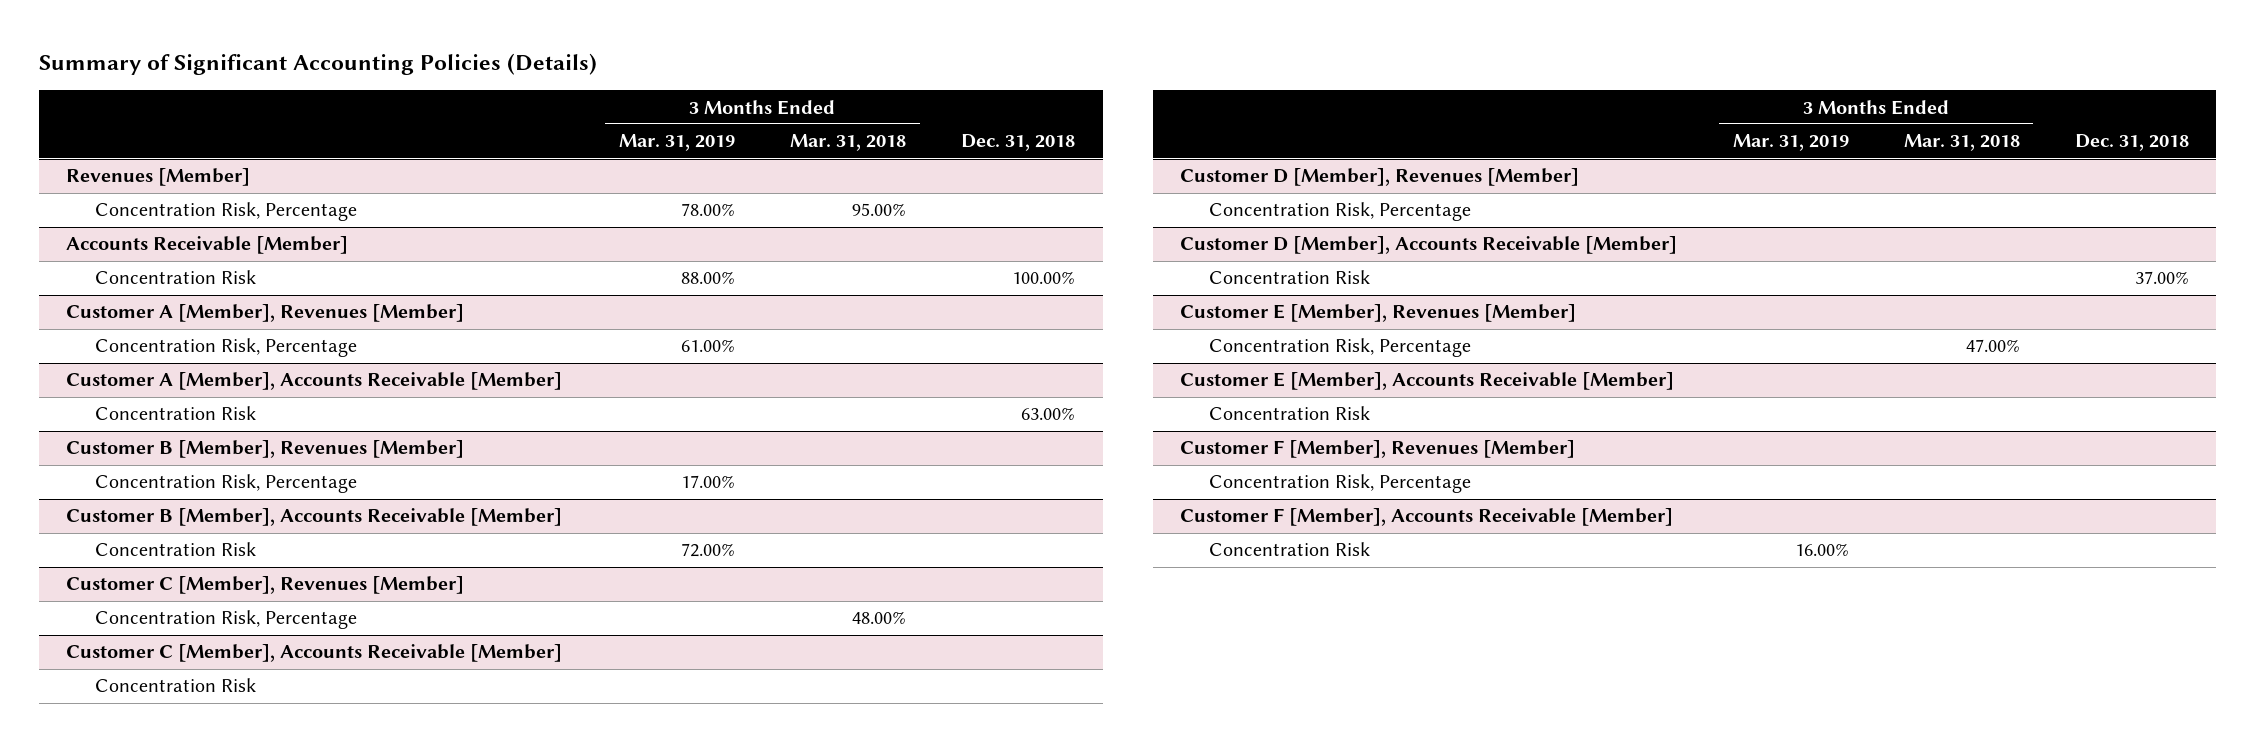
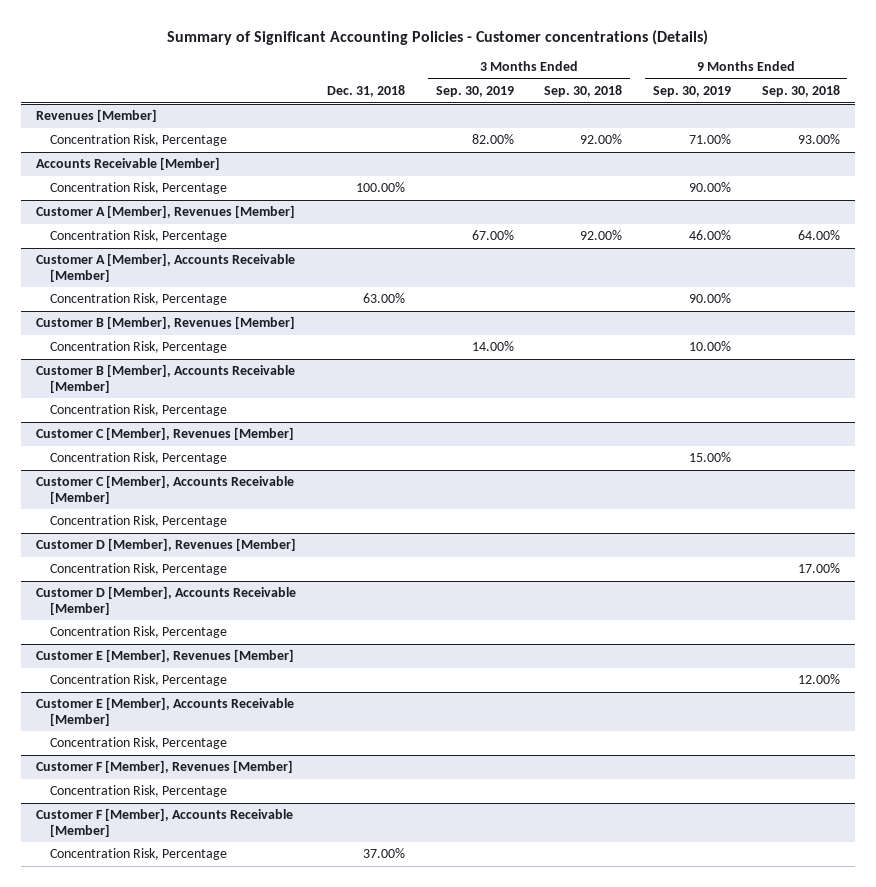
- Summary of Significant Accounting Policies (Details)
+ Summary of Significant Accounting Policies - Customer concentrations (Details)
- | 3 Months Ended Mar. 31, 2019 | 3 Months Ended Mar. 31, 2018 | Dec. 31, 2018
+ | Dec. 31, 2018 | 3 Months Ended Sep. 30, 2019 | 3 Months Ended Sep. 30, 2018 | 9 Months Ended Sep. 30, 2019 | 9 Months Ended Sep. 30, 2018
@ Accounts Receivable [Member]
- Concentration Risk | 88.00% | | 100.00%
+ Concentration Risk, Percentage | 100.00% | | | 90.00% |
@ Customer A [Member], Accounts Receivable [Member]
- Concentration Risk | | | 63.00%
+ Concentration Risk, Percentage | 63.00% | | | 90.00% |
@ Customer B [Member], Accounts Receivable [Member]
- Concentration Risk | 72.00% | |
+ Concentration Risk, Percentage
@ Customer C [Member], Accounts Receivable [Member]
- Concentration Risk
+ Concentration Risk, Percentage
@ Customer D [Member], Accounts Receivable [Member]
- Concentration Risk | | | 37.00%
+ Concentration Risk, Percentage
@ Customer E [Member], Accounts Receivable [Member]
- Concentration Risk
+ Concentration Risk, Percentage
@ Customer F [Member], Accounts Receivable [Member]
- Concentration Risk | 16.00% | |
+ Concentration Risk, Percentage | 37.00% | | | |

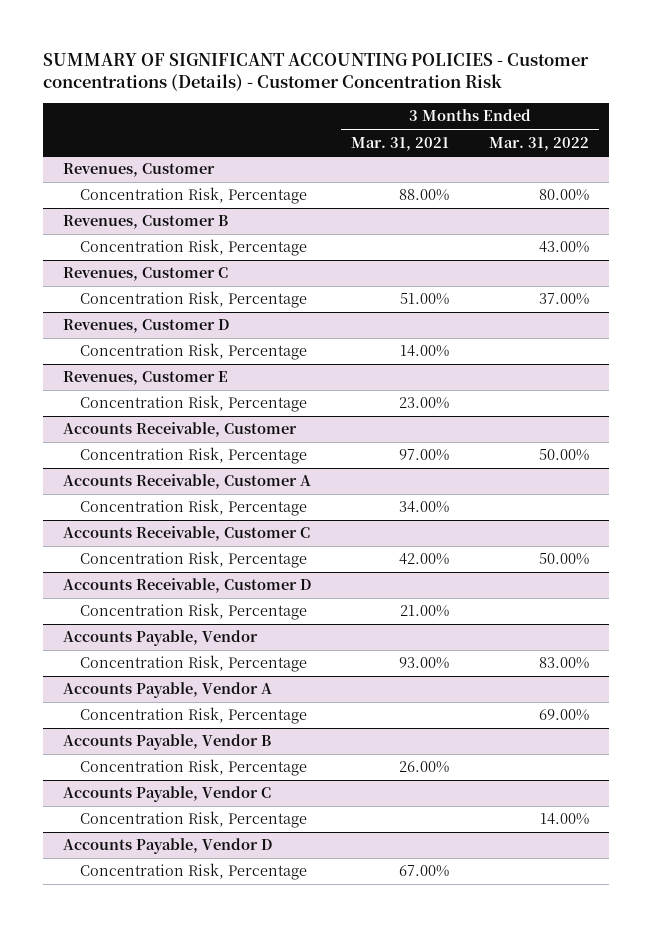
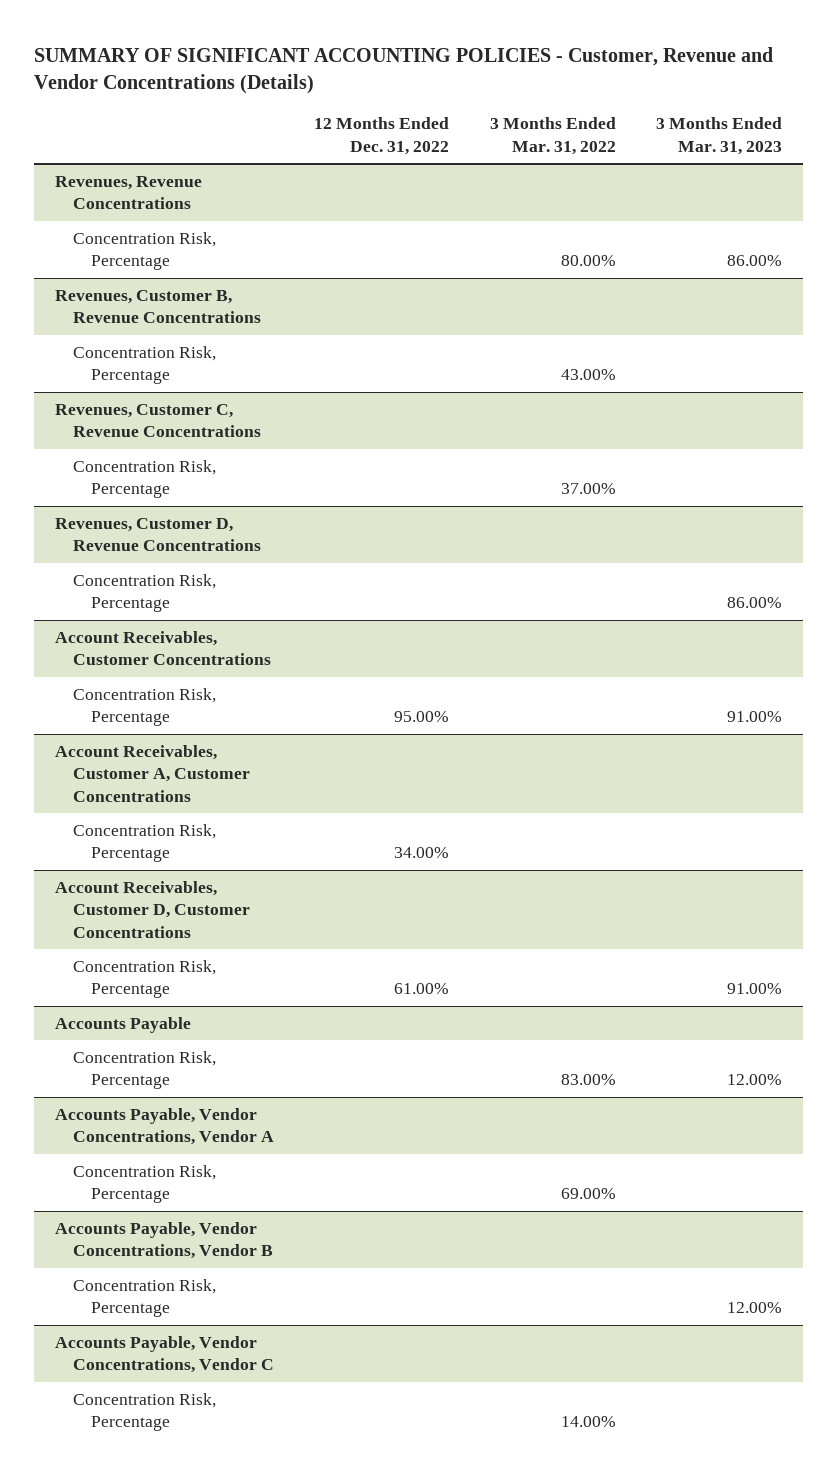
- SUMMARY OF SIGNIFICANT ACCOUNTING POLICIES - Customer concentrations (Details) - Customer Concentration Risk
+ SUMMARY OF SIGNIFICANT ACCOUNTING POLICIES - Customer, Revenue and Vendor Concentrations (Details)
- | 3 Months Ended Mar. 31, 2021 | 3 Months Ended Mar. 31, 2022
+ | 12 Months Ended Dec. 31, 2022 | 3 Months Ended Mar. 31, 2022 | 3 Months Ended Mar. 31, 2023
- Revenues, Customer
+ Revenues, Revenue Concentrations
- Revenues, Customer B
+ Revenues, Customer B, Revenue Concentrations
- Revenues, Customer C
+ Revenues, Customer C, Revenue Concentrations
- Revenues, Customer D
+ Revenues, Customer D, Revenue Concentrations
- Revenues, Customer E
- Concentration Risk, Percentage | 23.00% |
- Accounts Receivable, Customer
- Concentration Risk, Percentage | 97.00% | 50.00%
- Accounts Receivable, Customer A
+ Account Receivables, Customer Concentrations
+ Concentration Risk, Percentage | 95.00% | | 91.00%
+ Account Receivables, Customer A, Customer Concentrations
- Accounts Receivable, Customer C
- Concentration Risk, Percentage | 42.00% | 50.00%
- Accounts Receivable, Customer D
+ Account Receivables, Customer D, Customer Concentrations
- Accounts Payable, Vendor
+ Accounts Payable
- Accounts Payable, Vendor A
+ Accounts Payable, Vendor Concentrations, Vendor A
- Accounts Payable, Vendor B
+ Accounts Payable, Vendor Concentrations, Vendor B
- Accounts Payable, Vendor C
+ Accounts Payable, Vendor Concentrations, Vendor C
- Accounts Payable, Vendor D
- Concentration Risk, Percentage | 67.00% |

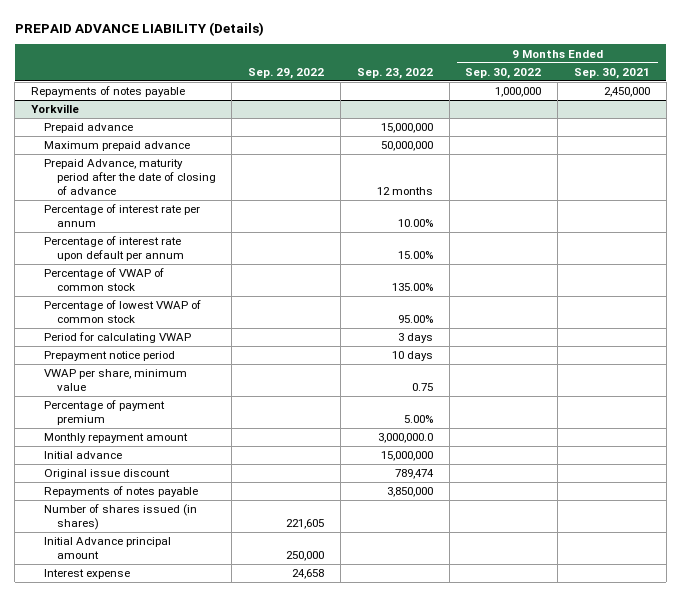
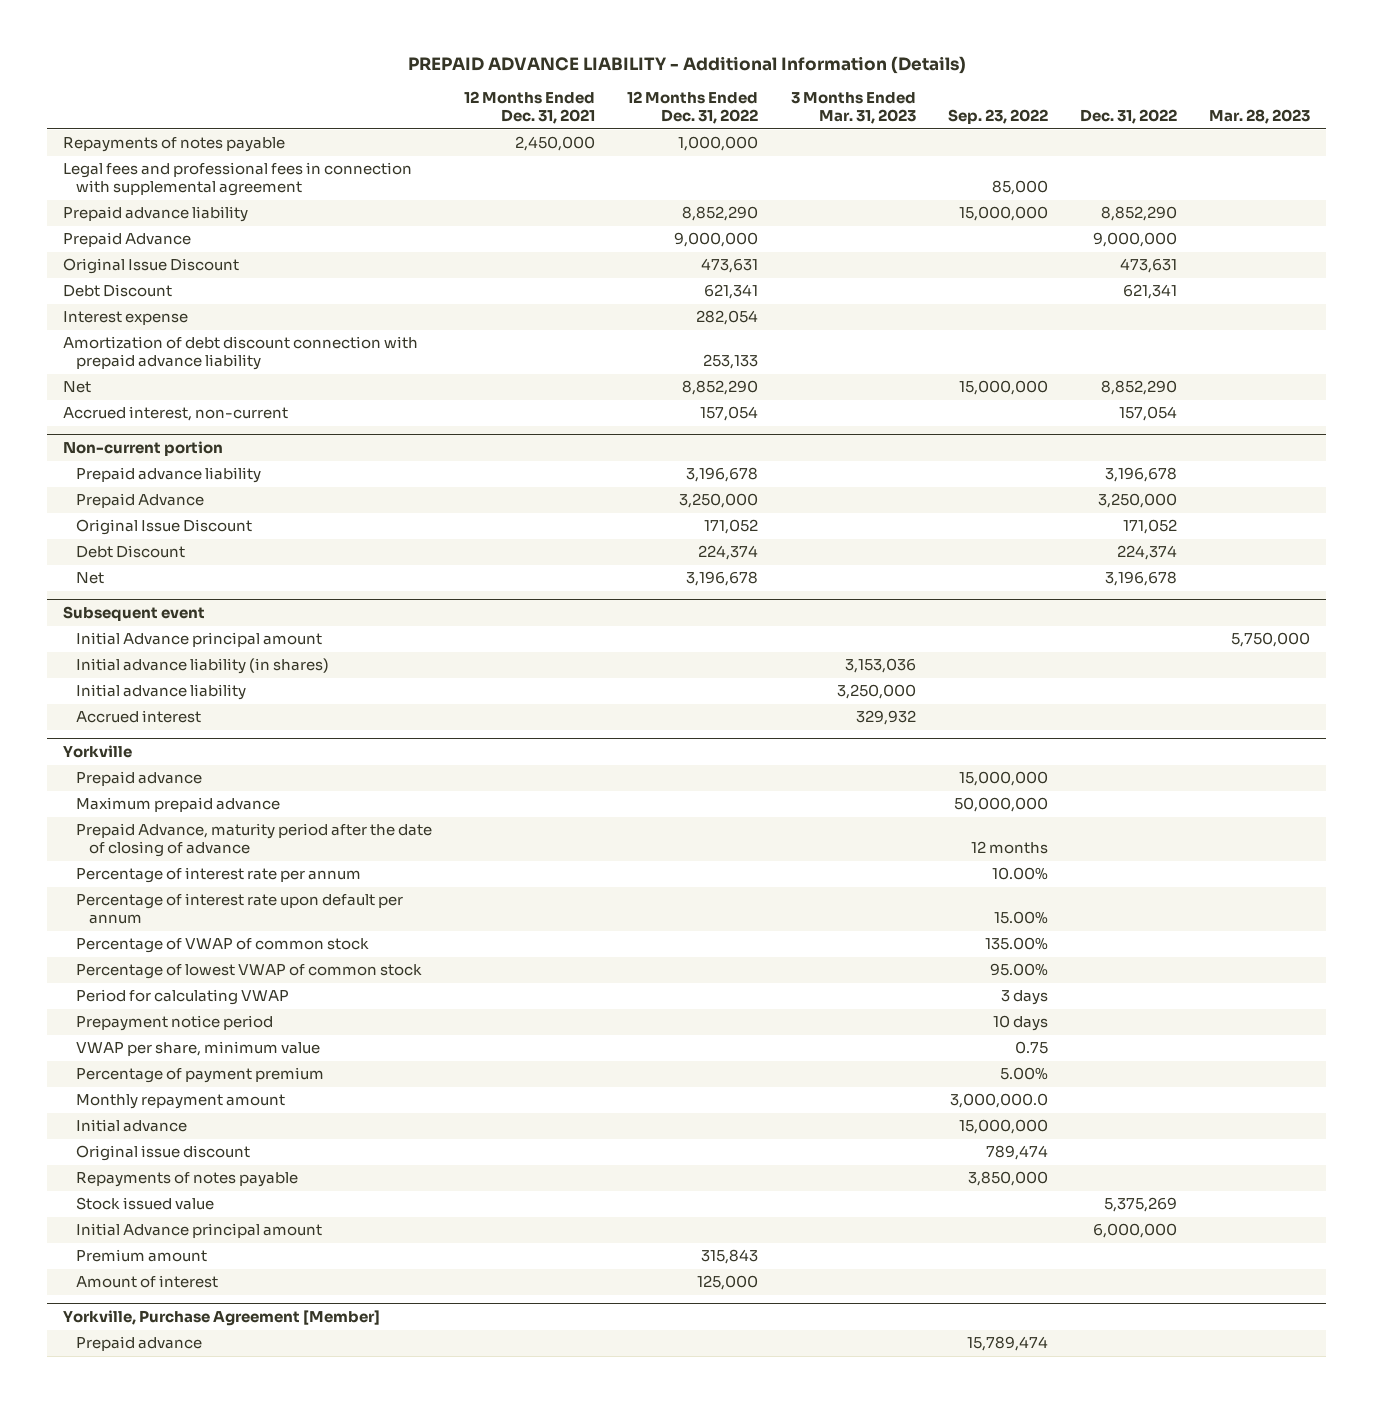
- PREPAID ADVANCE LIABILITY (Details)
+ PREPAID ADVANCE LIABILITY - Additional Information (Details)
- | Sep. 29, 2022 | Sep. 23, 2022 | 9 Months Ended Sep. 30, 2022 | 9 Months Ended Sep. 30, 2021
+ | 12 Months Ended Dec. 31, 2021 | 12 Months Ended Dec. 31, 2022 | 3 Months Ended Mar. 31, 2023 | Sep. 23, 2022 | Dec. 31, 2022 | Mar. 28, 2023
+ Legal fees and professional fees in connection with supplemental agreement | | | | 85,000 | |
+ Prepaid advance liability | | 8,852,290 | | 15,000,000 | 8,852,290 |
+ Prepaid Advance | | 9,000,000 | | | 9,000,000 |
+ Original Issue Discount | | 473,631 | | | 473,631 |
+ Debt Discount | | 621,341 | | | 621,341 |
+ Interest expense | | 282,054 | | | |
+ Amortization of debt discount connection with prepaid advance liability | | 253,133 | | | |
+ Net | | 8,852,290 | | 15,000,000 | 8,852,290 |
+ Accrued interest, non-current | | 157,054 | | | 157,054 |
+ Non-current portion
+ Prepaid advance liability | | 3,196,678 | | | 3,196,678 |
+ Prepaid Advance | | 3,250,000 | | | 3,250,000 |
+ Original Issue Discount | | 171,052 | | | 171,052 |
+ Debt Discount | | 224,374 | | | 224,374 |
+ Net | | 3,196,678 | | | 3,196,678 |
+ Subsequent event
+ Initial Advance principal amount | | | | | | 5,750,000
+ Initial advance liability (in shares) | | | 3,153,036 | | |
+ Initial advance liability | | | 3,250,000 | | |
+ Accrued interest | | | 329,932 | | |
@ Yorkville
- Number of shares issued (in shares) | 221,605 | | |
+ Stock issued value | | | | | 5,375,269 |
- Interest expense | 24,658 | | |
+ Premium amount | | 315,843 | | | |
+ Amount of interest | | 125,000 | | | |
+ Yorkville, Purchase Agreement [Member]
+ Prepaid advance | | | | 15,789,474 | |

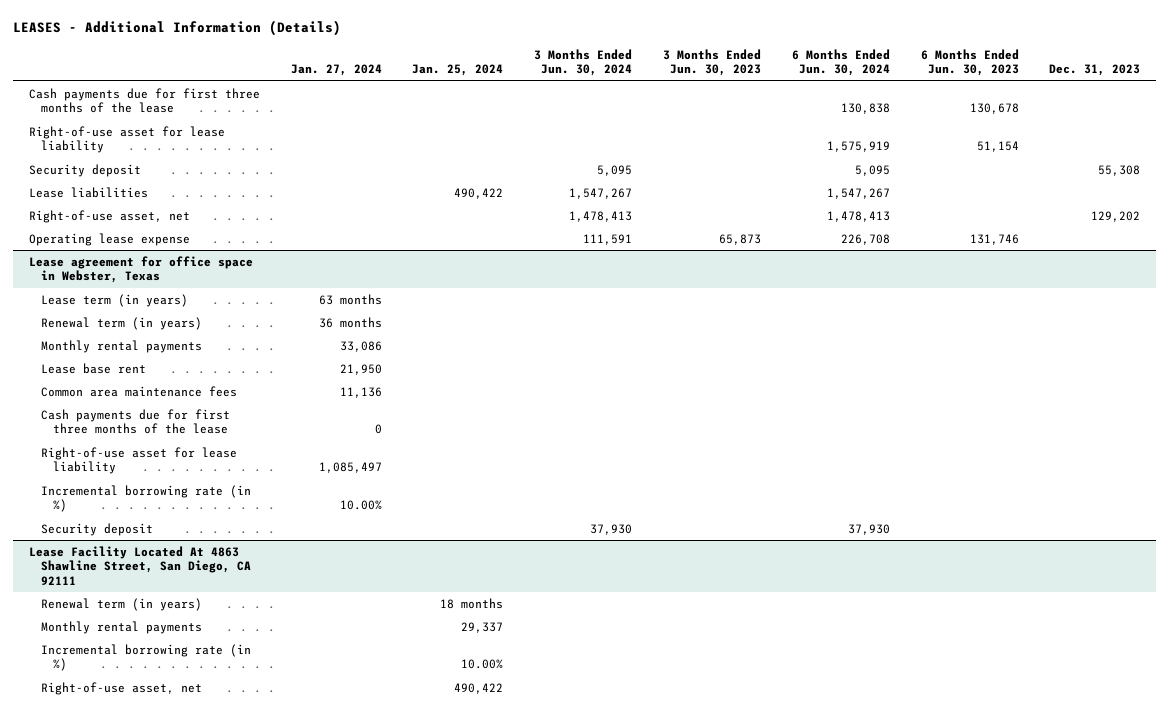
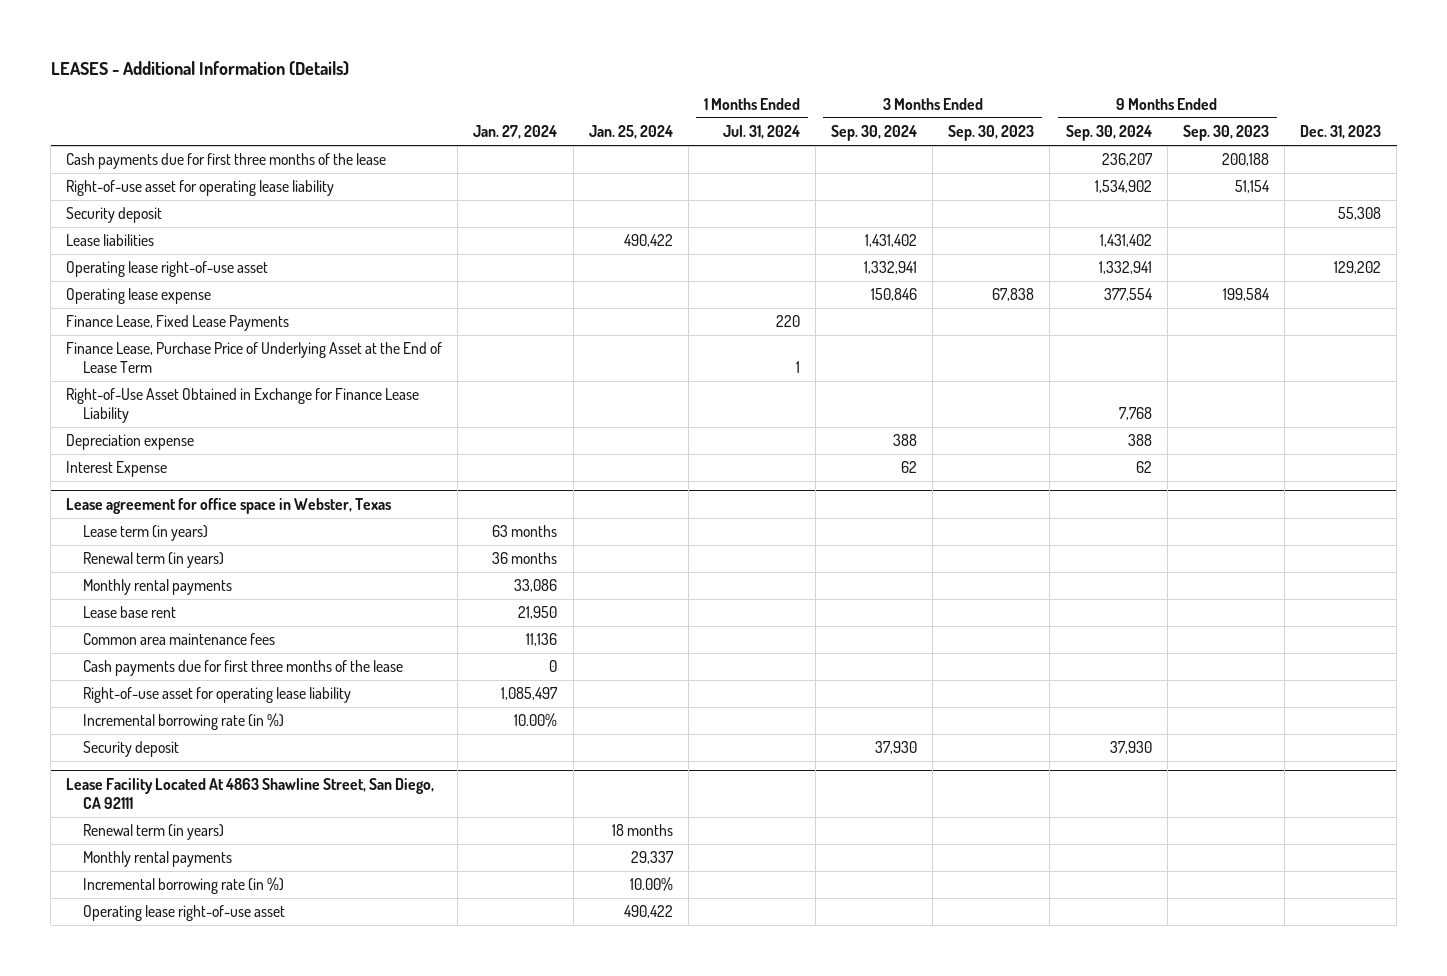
- | Jan. 27, 2024 | Jan. 25, 2024 | 3 Months Ended Jun. 30, 2024 | 3 Months Ended Jun. 30, 2023 | 6 Months Ended Jun. 30, 2024 | 6 Months Ended Jun. 30, 2023 | Dec. 31, 2023
+ | Jan. 27, 2024 | Jan. 25, 2024 | 1 Months Ended Jul. 31, 2024 | 3 Months Ended Sep. 30, 2024 | 3 Months Ended Sep. 30, 2023 | 9 Months Ended Sep. 30, 2024 | 9 Months Ended Sep. 30, 2023 | Dec. 31, 2023
- Right-of-use asset for lease liability | | | | | 1,575,919 | 51,154 |
+ Right-of-use asset for operating lease liability | | | | | | 1,534,902 | 51,154 |
- Right-of-use asset, net | | | 1,478,413 | | 1,478,413 | | 129,202
+ Operating lease right-of-use asset | | | | 1,332,941 | | 1,332,941 | | 129,202
+ Finance Lease, Fixed Lease Payments | | | 220 | | | | |
+ Finance Lease, Purchase Price of Underlying Asset at the End of Lease Term | | | 1 | | | | |
+ Right-of-Use Asset Obtained in Exchange for Finance Lease Liability | | | | | | 7,768 | |
+ Depreciation expense | | | | 388 | | 388 | |
+ Interest Expense | | | | 62 | | 62 | |
@ Lease agreement for office space in Webster, Texas
- Right-of-use asset for lease liability | 1,085,497 | | | | | |
+ Right-of-use asset for operating lease liability | 1,085,497 | | | | | | |
@ Lease Facility Located At 4863 Shawline Street, San Diego, CA 92111
- Right-of-use asset, net | | 490,422 | | | | |
+ Operating lease right-of-use asset | | 490,422 | | | | | |

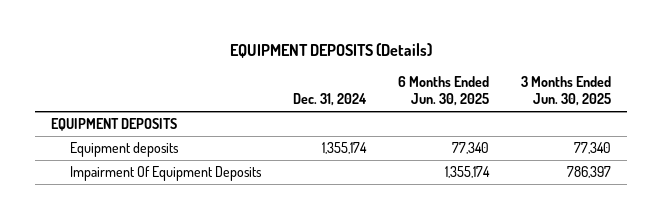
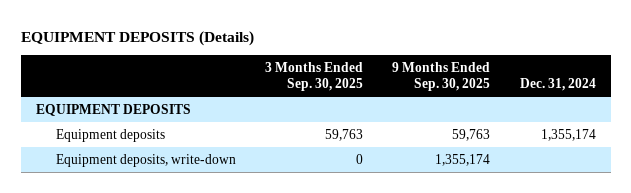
- | Dec. 31, 2024 | 6 Months Ended Jun. 30, 2025 | 3 Months Ended Jun. 30, 2025
+ | 3 Months Ended Sep. 30, 2025 | 9 Months Ended Sep. 30, 2025 | Dec. 31, 2024
- Impairment Of Equipment Deposits | | 1,355,174 | 786,397
+ Equipment deposits, write-down | 0 | 1,355,174 |

